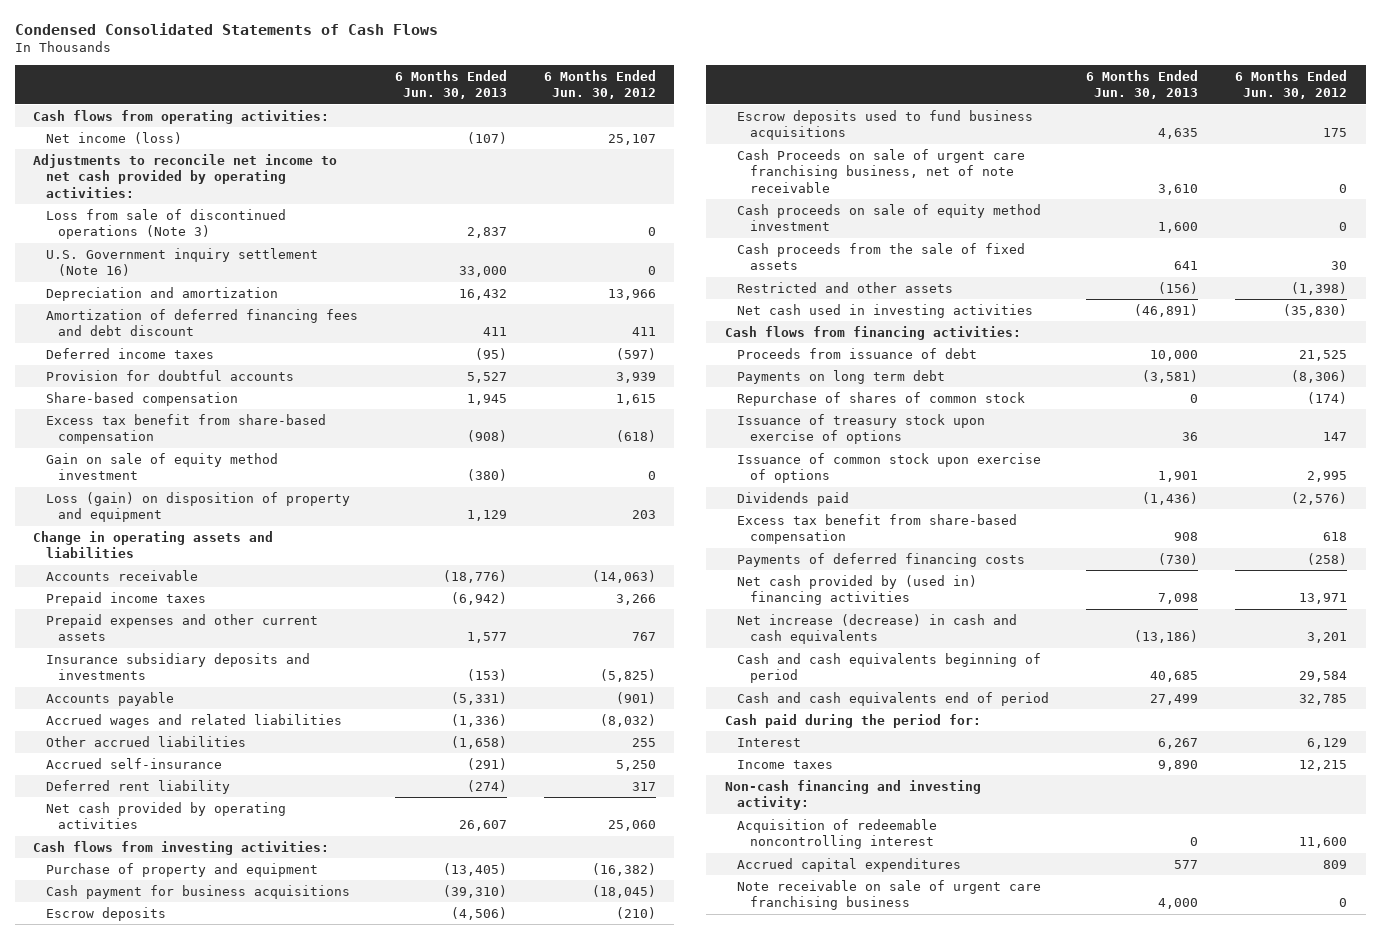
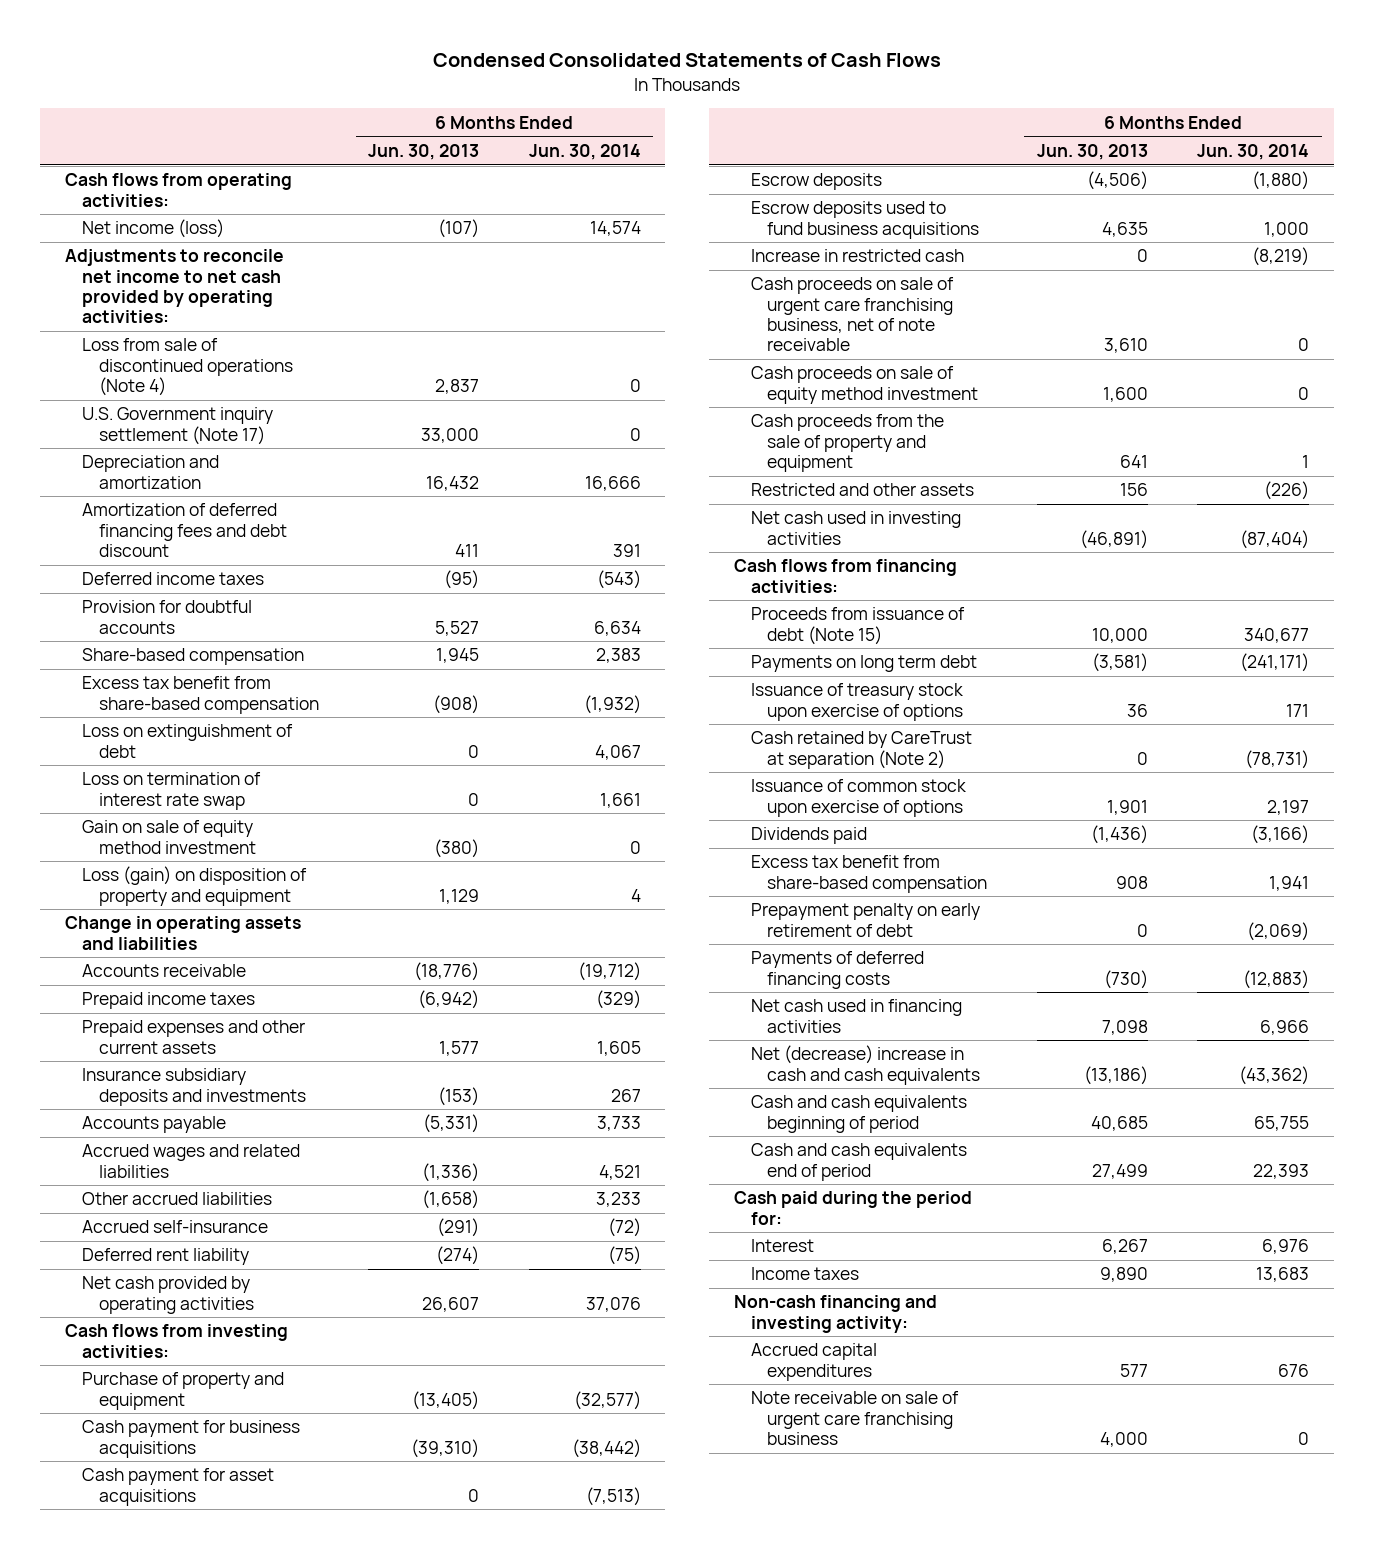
- | 6 Months Ended Jun. 30, 2013 | 6 Months Ended Jun. 30, 2012
+ | 6 Months Ended Jun. 30, 2013 | 6 Months Ended Jun. 30, 2014
- Loss from sale of discontinued operations (Note 3) | 2,837 | 0
- U.S. Government inquiry settlement (Note 16) | 33,000 | 0
+ Loss from sale of discontinued operations (Note 4) | 2,837 | 0
+ U.S. Government inquiry settlement (Note 17) | 33,000 | 0
+ Loss on extinguishment of debt | 0 | 4,067
+ Loss on termination of interest rate swap | 0 | 1,661
+ Cash payment for asset acquisitions | 0 | (7,513)
- Cash Proceeds on sale of urgent care franchising business, net of note receivable | 3,610 | 0
+ Increase in restricted cash | 0 | (8,219)
+ Cash proceeds on sale of urgent care franchising business, net of note receivable | 3,610 | 0
- Cash proceeds from the sale of fixed assets | 641 | 30
- Restricted and other assets | (156) | (1,398)
+ Cash proceeds from the sale of property and equipment | 641 | 1
+ Restricted and other assets | 156 | (226)
- Proceeds from issuance of debt | 10,000 | 21,525
+ Proceeds from issuance of debt (Note 15) | 10,000 | 340,677
- Repurchase of shares of common stock | 0 | (174)
+ Cash retained by CareTrust at separation (Note 2) | 0 | (78,731)
+ Prepayment penalty on early retirement of debt | 0 | (2,069)
- Net cash provided by (used in) financing activities | 7,098 | 13,971
- Net increase (decrease) in cash and cash equivalents | (13,186) | 3,201
+ Net cash used in financing activities | 7,098 | 6,966
+ Net (decrease) increase in cash and cash equivalents | (13,186) | (43,362)
- Acquisition of redeemable noncontrolling interest | 0 | 11,600

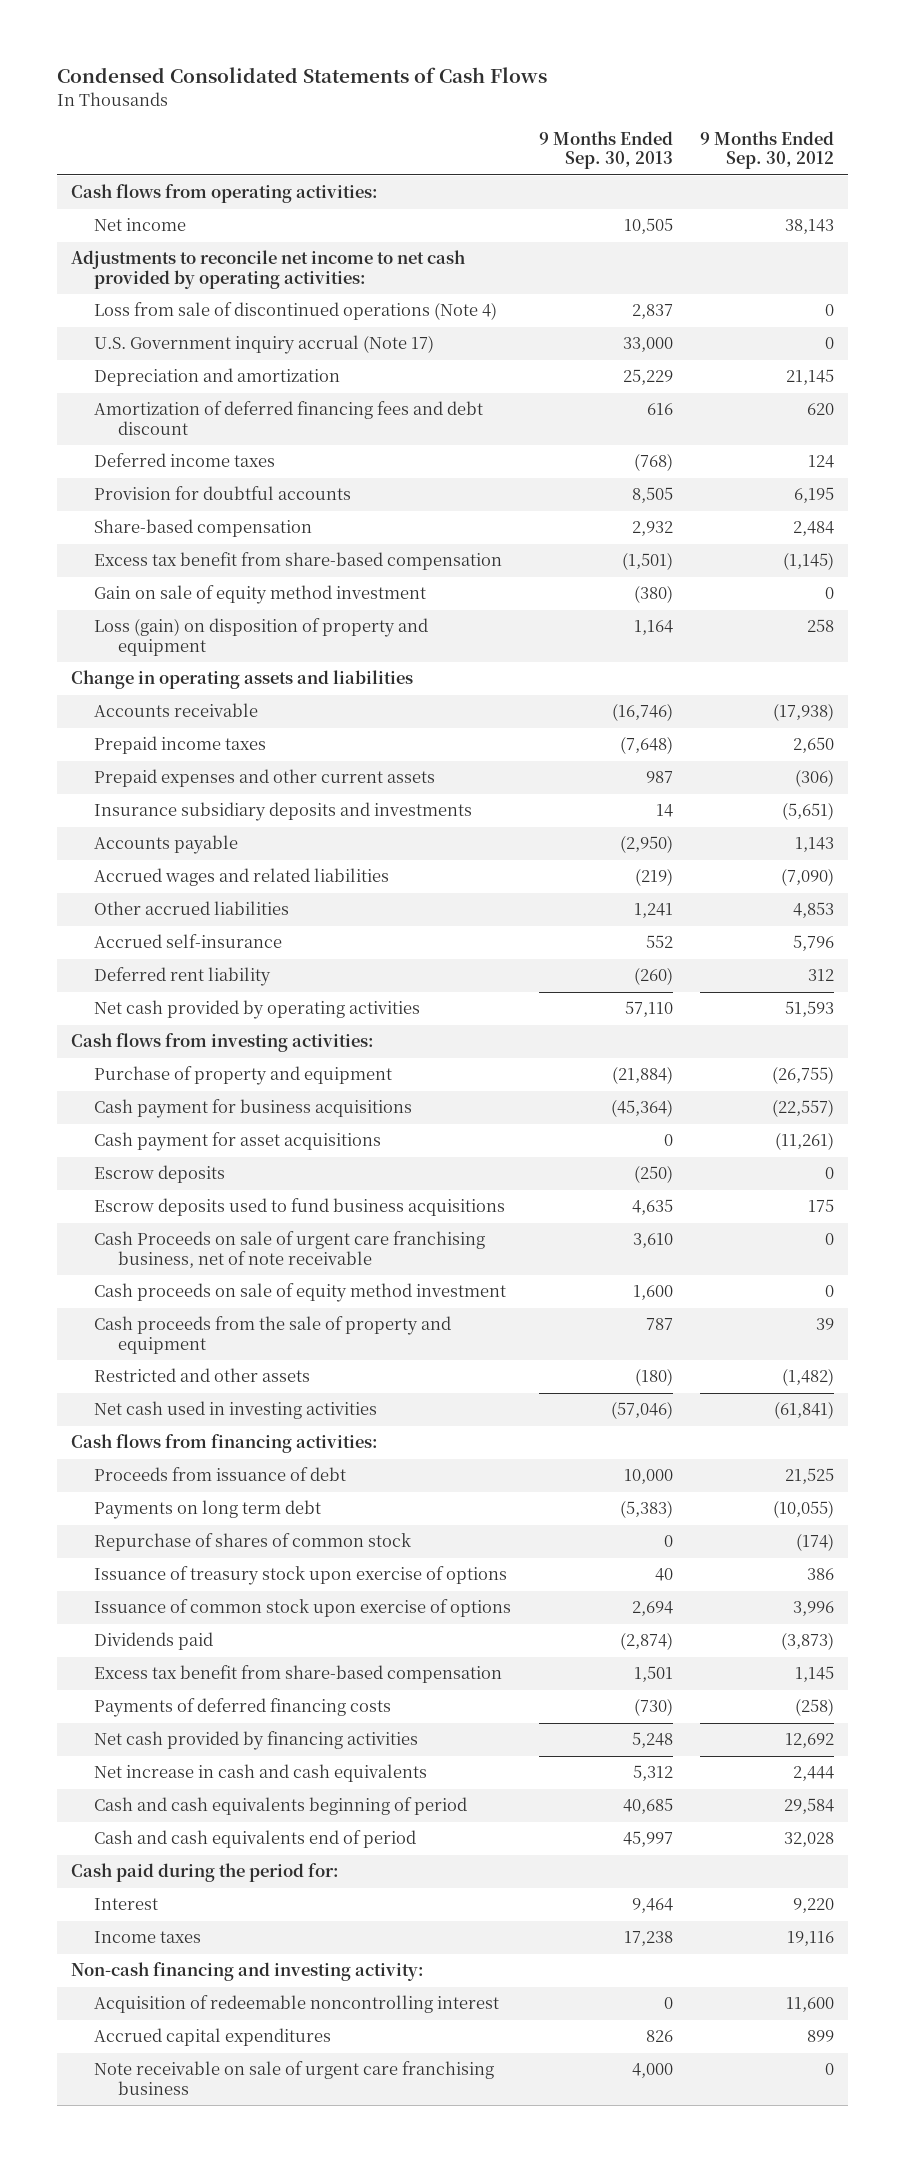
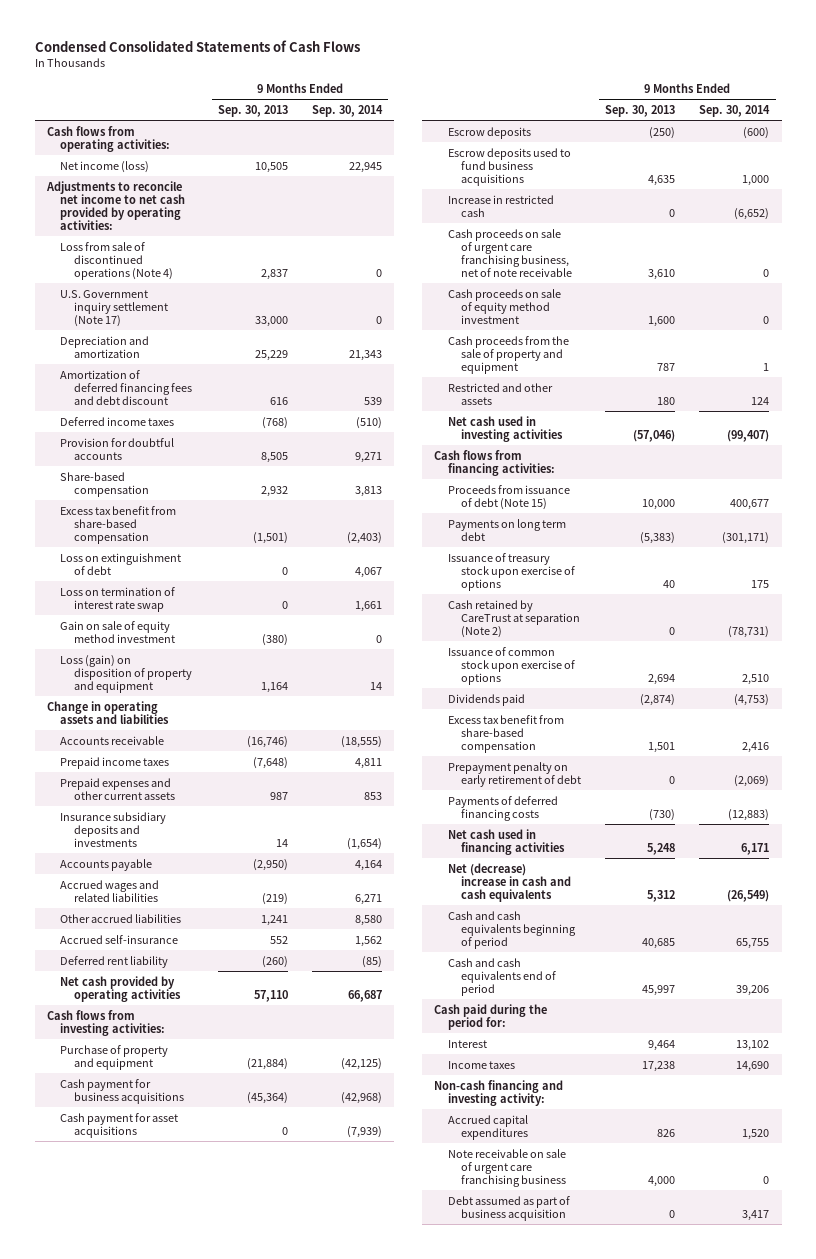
- | 9 Months Ended Sep. 30, 2013 | 9 Months Ended Sep. 30, 2012
+ | 9 Months Ended Sep. 30, 2013 | 9 Months Ended Sep. 30, 2014
- Net income | 10,505 | 38,143
+ Net income (loss) | 10,505 | 22,945
- U.S. Government inquiry accrual (Note 17) | 33,000 | 0
+ U.S. Government inquiry settlement (Note 17) | 33,000 | 0
+ Loss on extinguishment of debt | 0 | 4,067
+ Loss on termination of interest rate swap | 0 | 1,661
- Cash Proceeds on sale of urgent care franchising business, net of note receivable | 3,610 | 0
+ Increase in restricted cash | 0 | (6,652)
+ Cash proceeds on sale of urgent care franchising business, net of note receivable | 3,610 | 0
- Restricted and other assets | (180) | (1,482)
+ Restricted and other assets | 180 | 124
- Proceeds from issuance of debt | 10,000 | 21,525
+ Proceeds from issuance of debt (Note 15) | 10,000 | 400,677
- Repurchase of shares of common stock | 0 | (174)
+ Cash retained by CareTrust at separation (Note 2) | 0 | (78,731)
+ Prepayment penalty on early retirement of debt | 0 | (2,069)
- Net cash provided by financing activities | 5,248 | 12,692
- Net increase in cash and cash equivalents | 5,312 | 2,444
+ Net cash used in financing activities | 5,248 | 6,171
+ Net (decrease) increase in cash and cash equivalents | 5,312 | (26,549)
- Acquisition of redeemable noncontrolling interest | 0 | 11,600
+ Debt assumed as part of business acquisition | 0 | 3,417

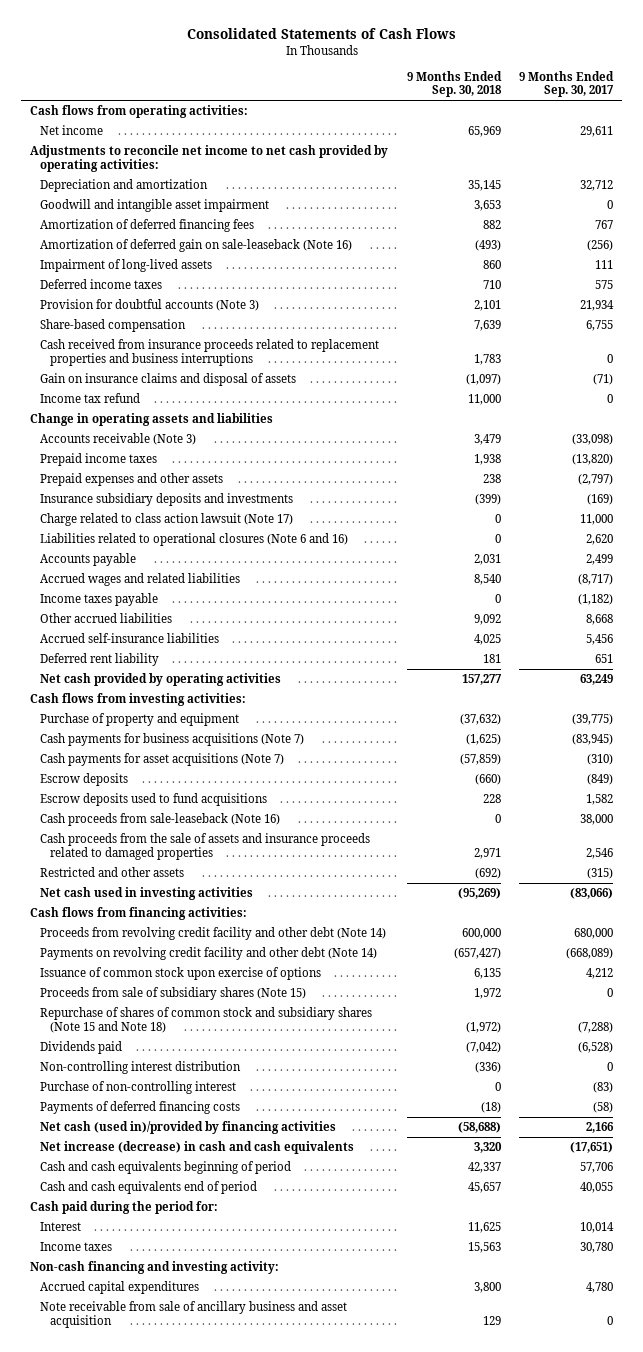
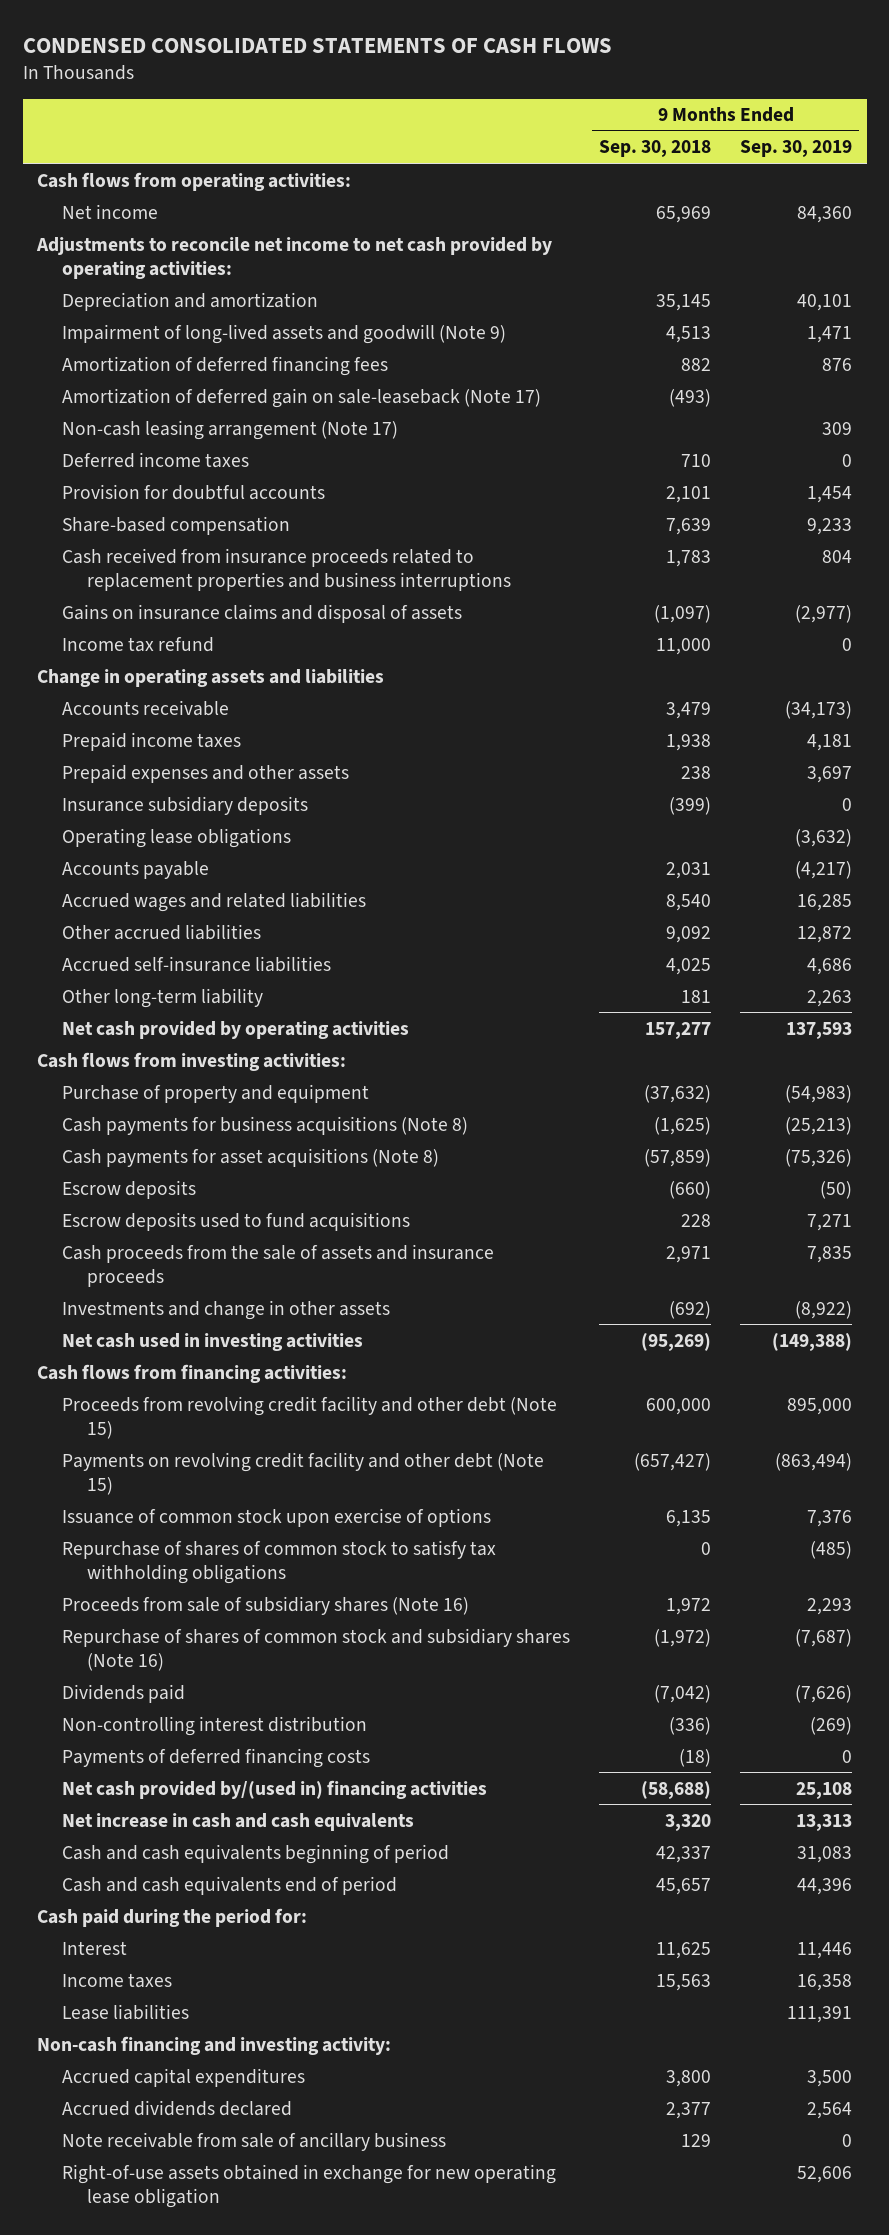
- Consolidated Statements of Cash Flows
+ CONDENSED CONSOLIDATED STATEMENTS OF CASH FLOWS
- | 9 Months Ended Sep. 30, 2018 | 9 Months Ended Sep. 30, 2017
+ | 9 Months Ended Sep. 30, 2018 | 9 Months Ended Sep. 30, 2019
- Goodwill and intangible asset impairment | 3,653 | 0
+ Impairment of long-lived assets and goodwill (Note 9) | 4,513 | 1,471
- Amortization of deferred gain on sale-leaseback (Note 16) | (493) | (256)
- Impairment of long-lived assets | 860 | 111
+ Amortization of deferred gain on sale-leaseback (Note 17) | (493) |
+ Non-cash leasing arrangement (Note 17) | | 309
- Provision for doubtful accounts (Note 3) | 2,101 | 21,934
+ Provision for doubtful accounts | 2,101 | 1,454
- Gain on insurance claims and disposal of assets | (1,097) | (71)
+ Gains on insurance claims and disposal of assets | (1,097) | (2,977)
- Accounts receivable (Note 3) | 3,479 | (33,098)
+ Accounts receivable | 3,479 | (34,173)
- Insurance subsidiary deposits and investments | (399) | (169)
- Charge related to class action lawsuit (Note 17) | 0 | 11,000
- Liabilities related to operational closures (Note 6 and 16) | 0 | 2,620
+ Insurance subsidiary deposits | (399) | 0
+ Operating lease obligations | | (3,632)
- Income taxes payable | 0 | (1,182)
- Deferred rent liability | 181 | 651
+ Other long-term liability | 181 | 2,263
- Cash payments for business acquisitions (Note 7) | (1,625) | (83,945)
- Cash payments for asset acquisitions (Note 7) | (57,859) | (310)
+ Cash payments for business acquisitions (Note 8) | (1,625) | (25,213)
+ Cash payments for asset acquisitions (Note 8) | (57,859) | (75,326)
- Cash proceeds from sale-leaseback (Note 16) | 0 | 38,000
- Cash proceeds from the sale of assets and insurance proceeds related to damaged properties | 2,971 | 2,546
- Restricted and other assets | (692) | (315)
+ Cash proceeds from the sale of assets and insurance proceeds | 2,971 | 7,835
+ Investments and change in other assets | (692) | (8,922)
- Proceeds from revolving credit facility and other debt (Note 14) | 600,000 | 680,000
- Payments on revolving credit facility and other debt (Note 14) | (657,427) | (668,089)
+ Proceeds from revolving credit facility and other debt (Note 15) | 600,000 | 895,000
+ Payments on revolving credit facility and other debt (Note 15) | (657,427) | (863,494)
- Proceeds from sale of subsidiary shares (Note 15) | 1,972 | 0
- Repurchase of shares of common stock and subsidiary shares (Note 15 and Note 18) | (1,972) | (7,288)
+ Repurchase of shares of common stock to satisfy tax withholding obligations | 0 | (485)
+ Proceeds from sale of subsidiary shares (Note 16) | 1,972 | 2,293
+ Repurchase of shares of common stock and subsidiary shares (Note 16) | (1,972) | (7,687)
- Purchase of non-controlling interest | 0 | (83)
- Net cash (used in)/provided by financing activities | (58,688) | 2,166
- Net increase (decrease) in cash and cash equivalents | 3,320 | (17,651)
+ Net cash provided by/(used in) financing activities | (58,688) | 25,108
+ Net increase in cash and cash equivalents | 3,320 | 13,313
+ Lease liabilities | | 111,391
- Note receivable from sale of ancillary business and asset acquisition | 129 | 0
+ Accrued dividends declared | 2,377 | 2,564
+ Note receivable from sale of ancillary business | 129 | 0
+ Right-of-use assets obtained in exchange for new operating lease obligation | | 52,606

